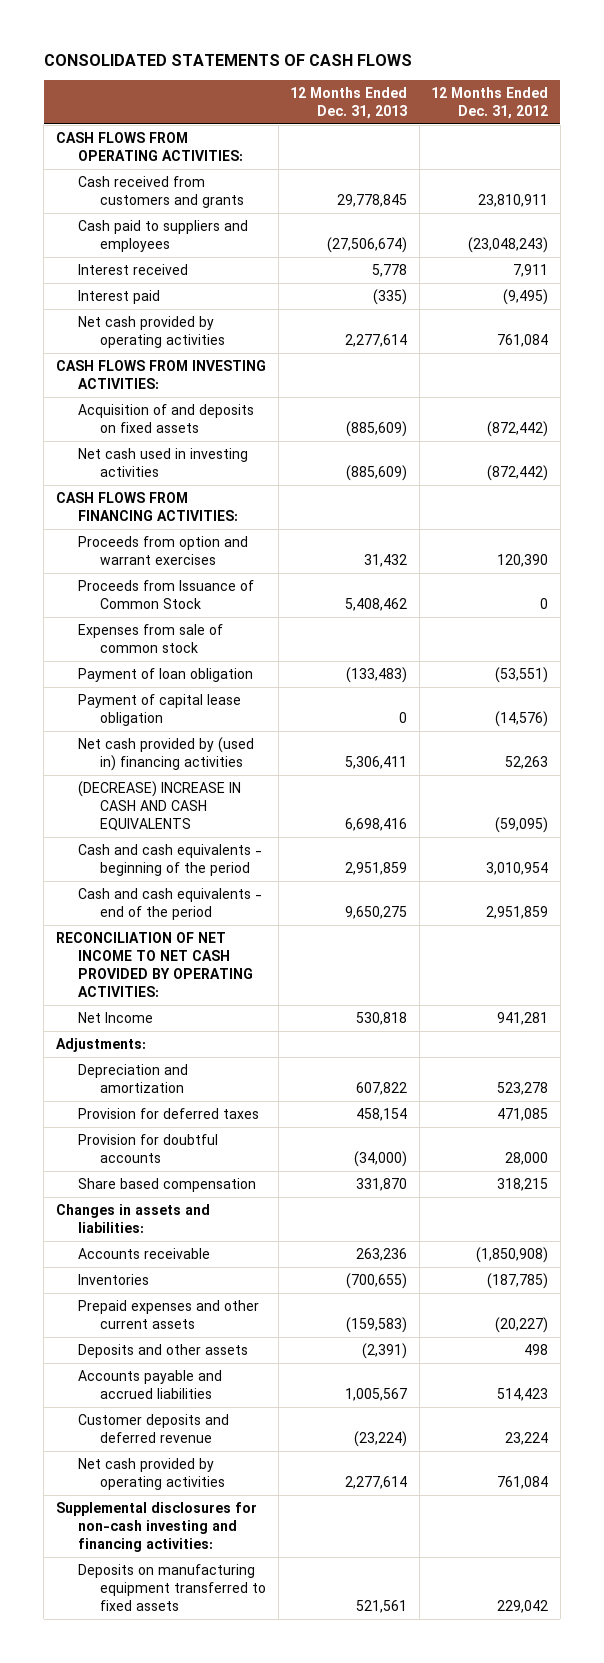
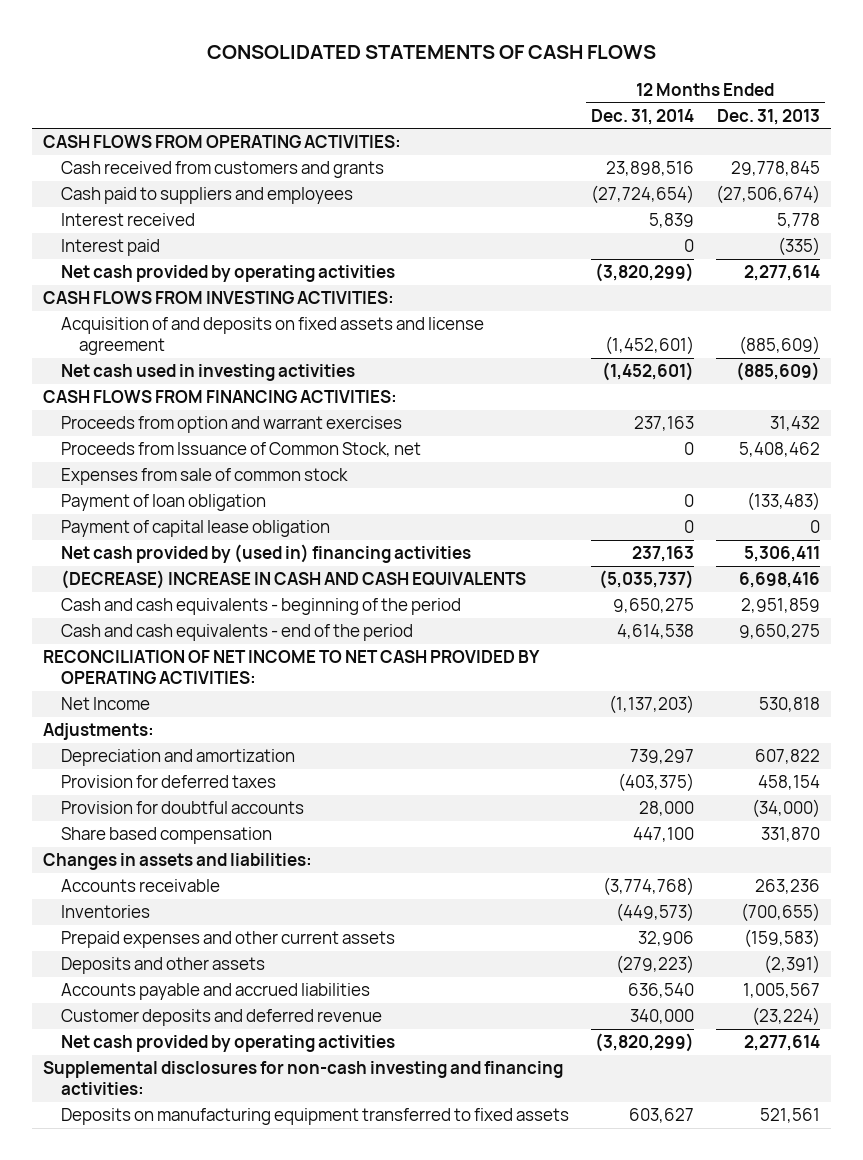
- | 12 Months Ended Dec. 31, 2013 | 12 Months Ended Dec. 31, 2012
+ | 12 Months Ended Dec. 31, 2014 | 12 Months Ended Dec. 31, 2013
- Acquisition of and deposits on fixed assets | (885,609) | (872,442)
+ Acquisition of and deposits on fixed assets and license agreement | (1,452,601) | (885,609)
- Proceeds from Issuance of Common Stock | 5,408,462 | 0
+ Proceeds from Issuance of Common Stock, net | 0 | 5,408,462

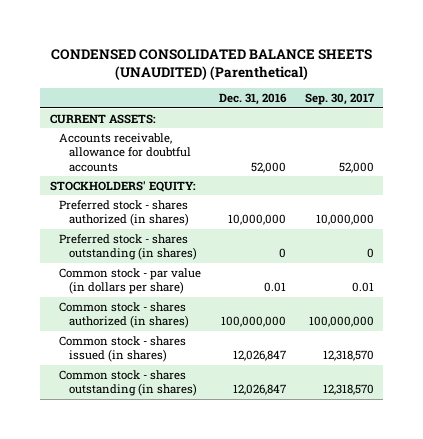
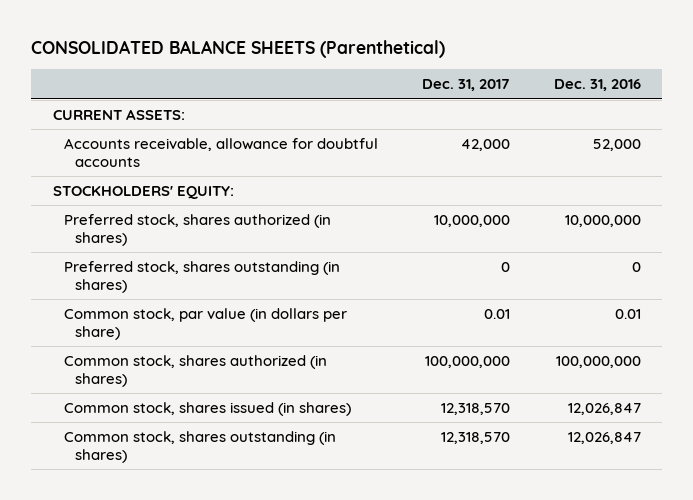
- CONDENSED CONSOLIDATED BALANCE SHEETS (UNAUDITED) (Parenthetical)
+ CONSOLIDATED BALANCE SHEETS (Parenthetical)
- | Dec. 31, 2016 | Sep. 30, 2017
+ | Dec. 31, 2017 | Dec. 31, 2016
- Preferred stock - shares authorized (in shares) | 10,000,000 | 10,000,000
- Preferred stock - shares outstanding (in shares) | 0 | 0
- Common stock - par value (in dollars per share) | 0.01 | 0.01
- Common stock - shares authorized (in shares) | 100,000,000 | 100,000,000
- Common stock - shares issued (in shares) | 12,026,847 | 12,318,570
- Common stock - shares outstanding (in shares) | 12,026,847 | 12,318,570
+ Preferred stock, shares authorized (in shares) | 10,000,000 | 10,000,000
+ Preferred stock, shares outstanding (in shares) | 0 | 0
+ Common stock, par value (in dollars per share) | 0.01 | 0.01
+ Common stock, shares authorized (in shares) | 100,000,000 | 100,000,000
+ Common stock, shares issued (in shares) | 12,318,570 | 12,026,847
+ Common stock, shares outstanding (in shares) | 12,318,570 | 12,026,847

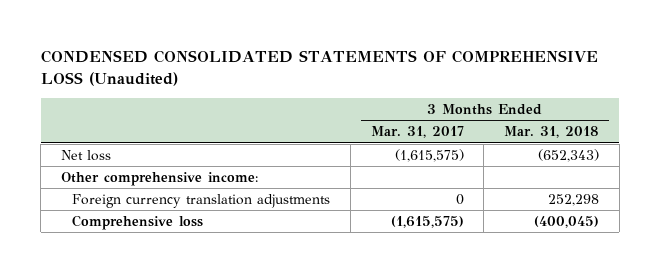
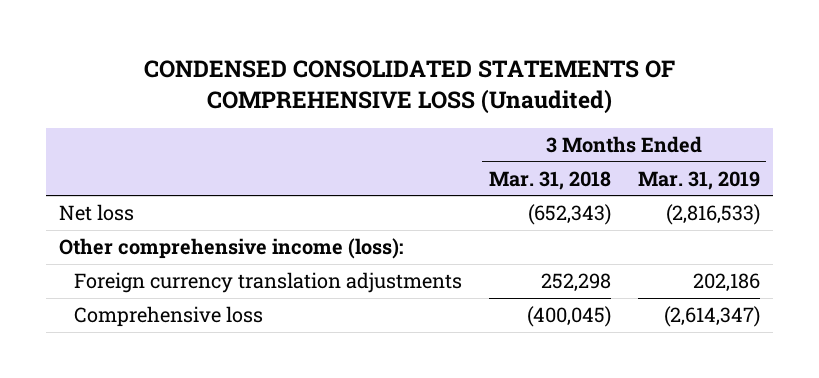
- | 3 Months Ended Mar. 31, 2017 | 3 Months Ended Mar. 31, 2018
+ | 3 Months Ended Mar. 31, 2018 | 3 Months Ended Mar. 31, 2019
- Other comprehensive income:
+ Other comprehensive income (loss):

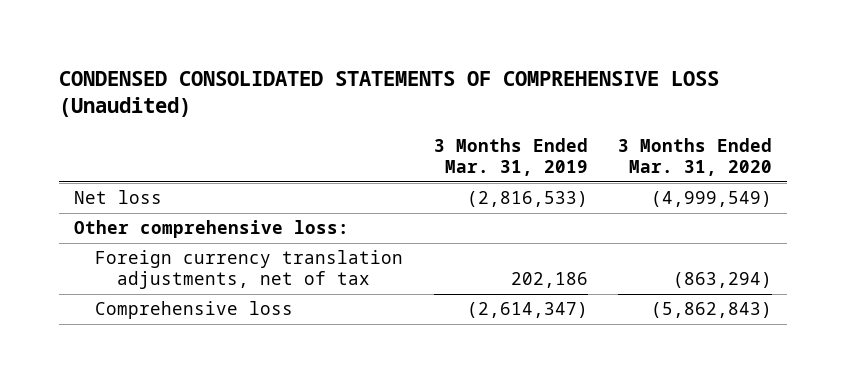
- | 3 Months Ended Mar. 31, 2018 | 3 Months Ended Mar. 31, 2019
+ | 3 Months Ended Mar. 31, 2019 | 3 Months Ended Mar. 31, 2020
- Other comprehensive income (loss):
- Foreign currency translation adjustments | 252,298 | 202,186
+ Other comprehensive loss:
+ Foreign currency translation adjustments, net of tax | 202,186 | (863,294)

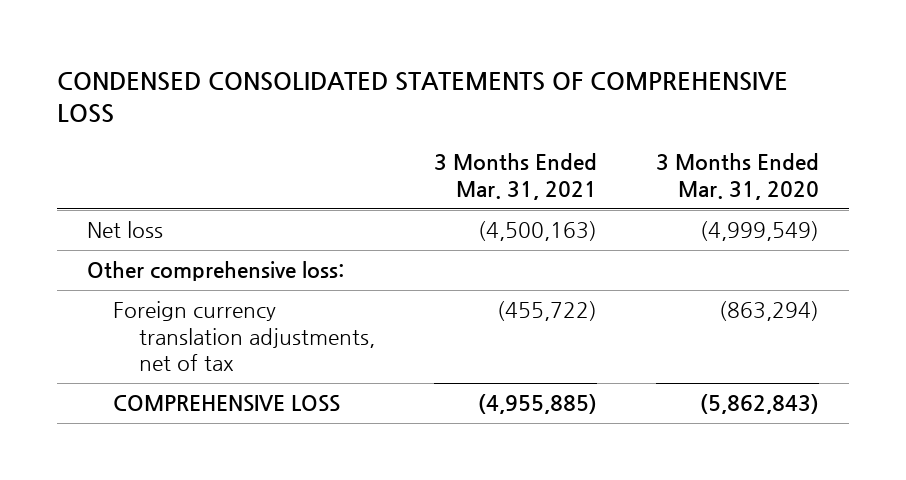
- CONDENSED CONSOLIDATED STATEMENTS OF COMPREHENSIVE LOSS (Unaudited)
+ CONDENSED CONSOLIDATED STATEMENTS OF COMPREHENSIVE LOSS
- | 3 Months Ended Mar. 31, 2019 | 3 Months Ended Mar. 31, 2020
+ | 3 Months Ended Mar. 31, 2021 | 3 Months Ended Mar. 31, 2020
- Comprehensive loss | (2,614,347) | (5,862,843)
+ COMPREHENSIVE LOSS | (4,955,885) | (5,862,843)

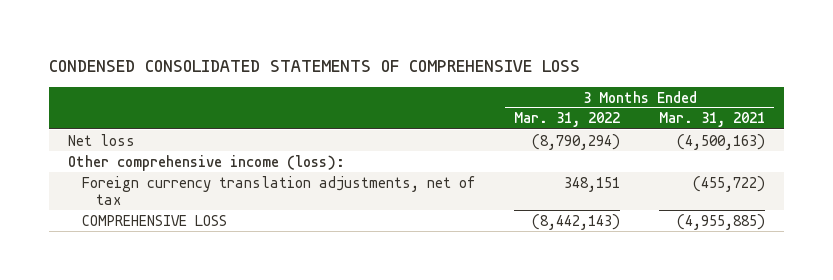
- | 3 Months Ended Mar. 31, 2021 | 3 Months Ended Mar. 31, 2020
+ | 3 Months Ended Mar. 31, 2022 | 3 Months Ended Mar. 31, 2021
- Other comprehensive loss:
+ Other comprehensive income (loss):

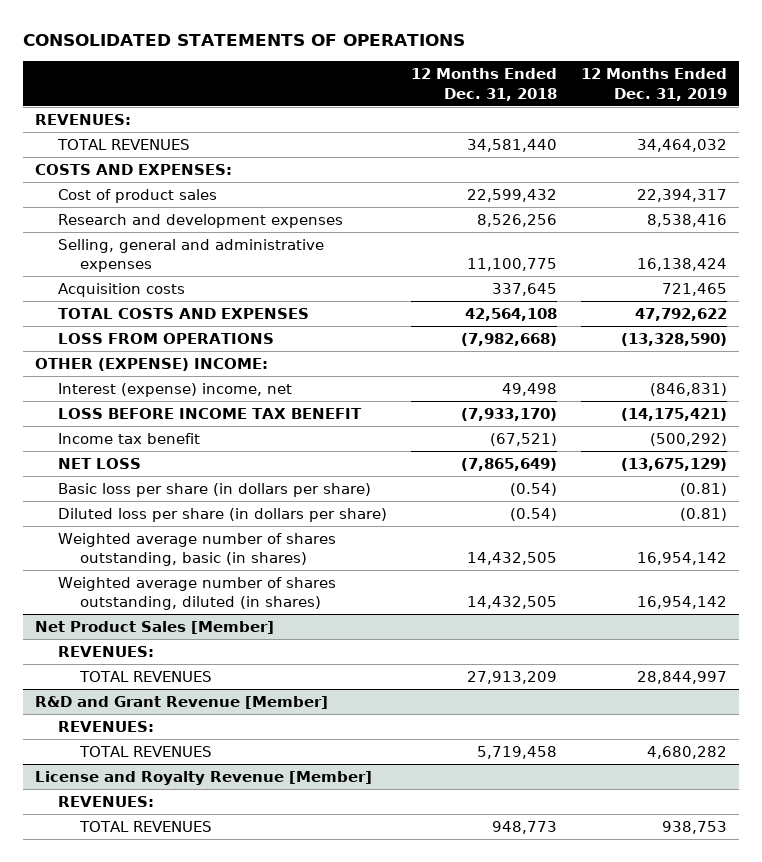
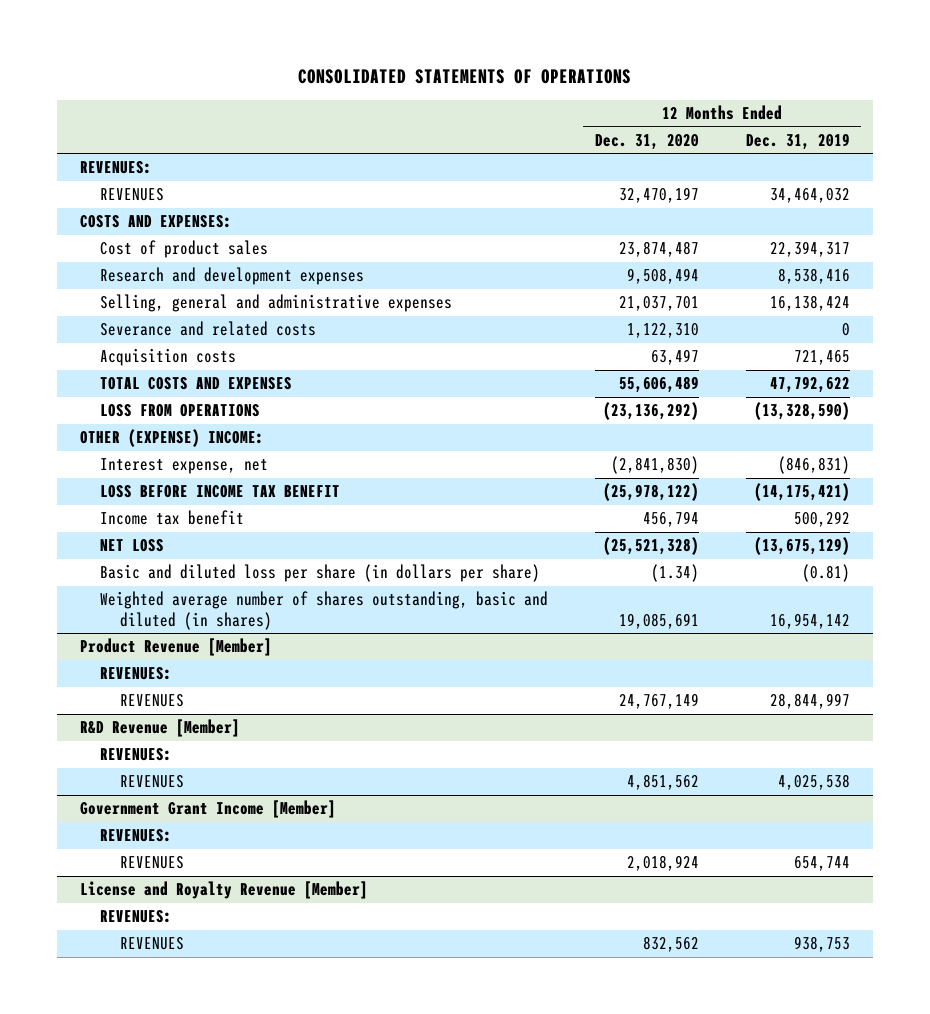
- | 12 Months Ended Dec. 31, 2018 | 12 Months Ended Dec. 31, 2019
+ | 12 Months Ended Dec. 31, 2020 | 12 Months Ended Dec. 31, 2019
- TOTAL REVENUES | 34,581,440 | 34,464,032
+ REVENUES | 32,470,197 | 34,464,032
+ Severance and related costs | 1,122,310 | 0
- Interest (expense) income, net | 49,498 | (846,831)
+ Interest expense, net | (2,841,830) | (846,831)
- Income tax benefit | (67,521) | (500,292)
+ Income tax benefit | 456,794 | 500,292
- Basic loss per share (in dollars per share) | (0.54) | (0.81)
- Diluted loss per share (in dollars per share) | (0.54) | (0.81)
- Weighted average number of shares outstanding, basic (in shares) | 14,432,505 | 16,954,142
- Weighted average number of shares outstanding, diluted (in shares) | 14,432,505 | 16,954,142
- Net Product Sales [Member]
+ Basic and diluted loss per share (in dollars per share) | (1.34) | (0.81)
+ Weighted average number of shares outstanding, basic and diluted (in shares) | 19,085,691 | 16,954,142
+ Product Revenue [Member]
- TOTAL REVENUES | 27,913,209 | 28,844,997
- R&D and Grant Revenue [Member]
+ REVENUES | 24,767,149 | 28,844,997
+ R&D Revenue [Member]
- TOTAL REVENUES | 5,719,458 | 4,680,282
+ REVENUES | 4,851,562 | 4,025,538
+ Government Grant Income [Member]
+ REVENUES:
+ REVENUES | 2,018,924 | 654,744
@ License and Royalty Revenue [Member]
- TOTAL REVENUES | 948,773 | 938,753
+ REVENUES | 832,562 | 938,753

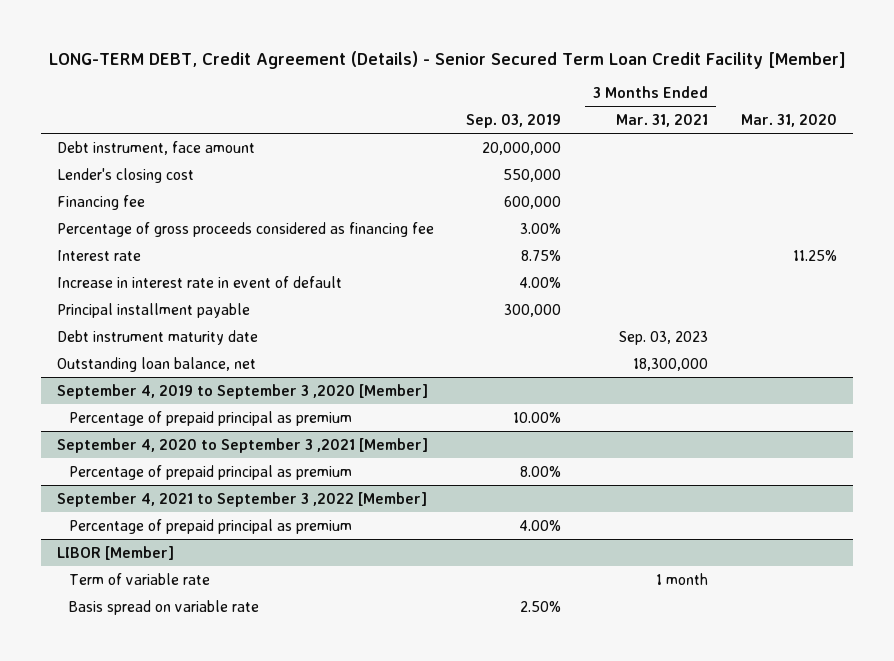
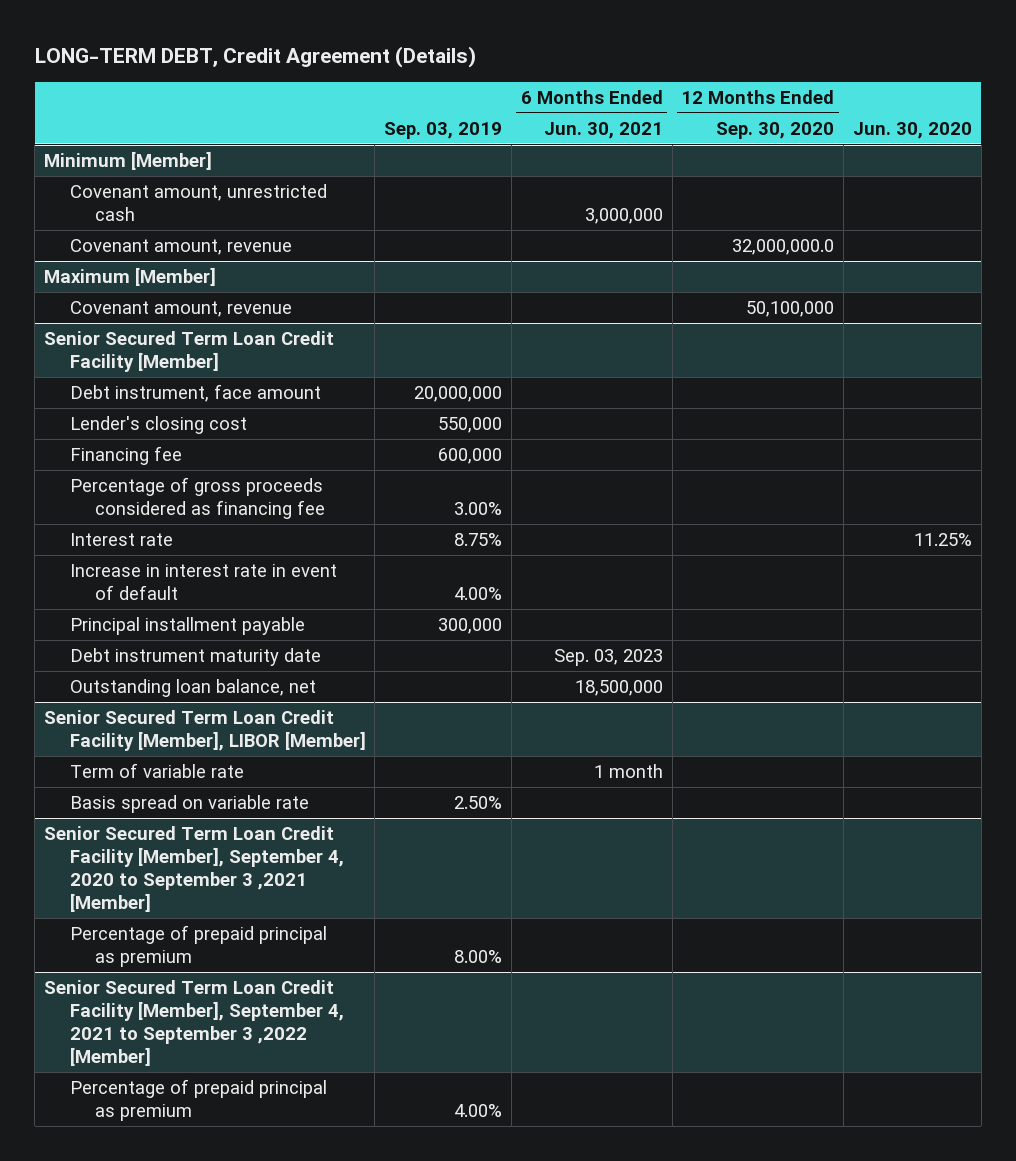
- LONG-TERM DEBT, Credit Agreement (Details) - Senior Secured Term Loan Credit Facility [Member]
+ LONG-TERM DEBT, Credit Agreement (Details)
- | Sep. 03, 2019 | 3 Months Ended Mar. 31, 2021 | Mar. 31, 2020
+ | Sep. 03, 2019 | 6 Months Ended Jun. 30, 2021 | 12 Months Ended Sep. 30, 2020 | Jun. 30, 2020
+ Minimum [Member]
+ Covenant amount, unrestricted cash | | 3,000,000 | |
+ Covenant amount, revenue | | | 32,000,000.0 |
+ Maximum [Member]
+ Covenant amount, revenue | | | 50,100,000 |
+ Senior Secured Term Loan Credit Facility [Member]
- September 4, 2019 to September 3 ,2020 [Member]
- Percentage of prepaid principal as premium | 10.00% | |
- September 4, 2020 to September 3 ,2021 [Member]
- Percentage of prepaid principal as premium | 8.00% | |
- September 4, 2021 to September 3 ,2022 [Member]
- Percentage of prepaid principal as premium | 4.00% | |
- LIBOR [Member]
+ Senior Secured Term Loan Credit Facility [Member], LIBOR [Member]
+ Senior Secured Term Loan Credit Facility [Member], September 4, 2020 to September 3 ,2021 [Member]
+ Percentage of prepaid principal as premium | 8.00% | | |
+ Senior Secured Term Loan Credit Facility [Member], September 4, 2021 to September 3 ,2022 [Member]
+ Percentage of prepaid principal as premium | 4.00% | | |

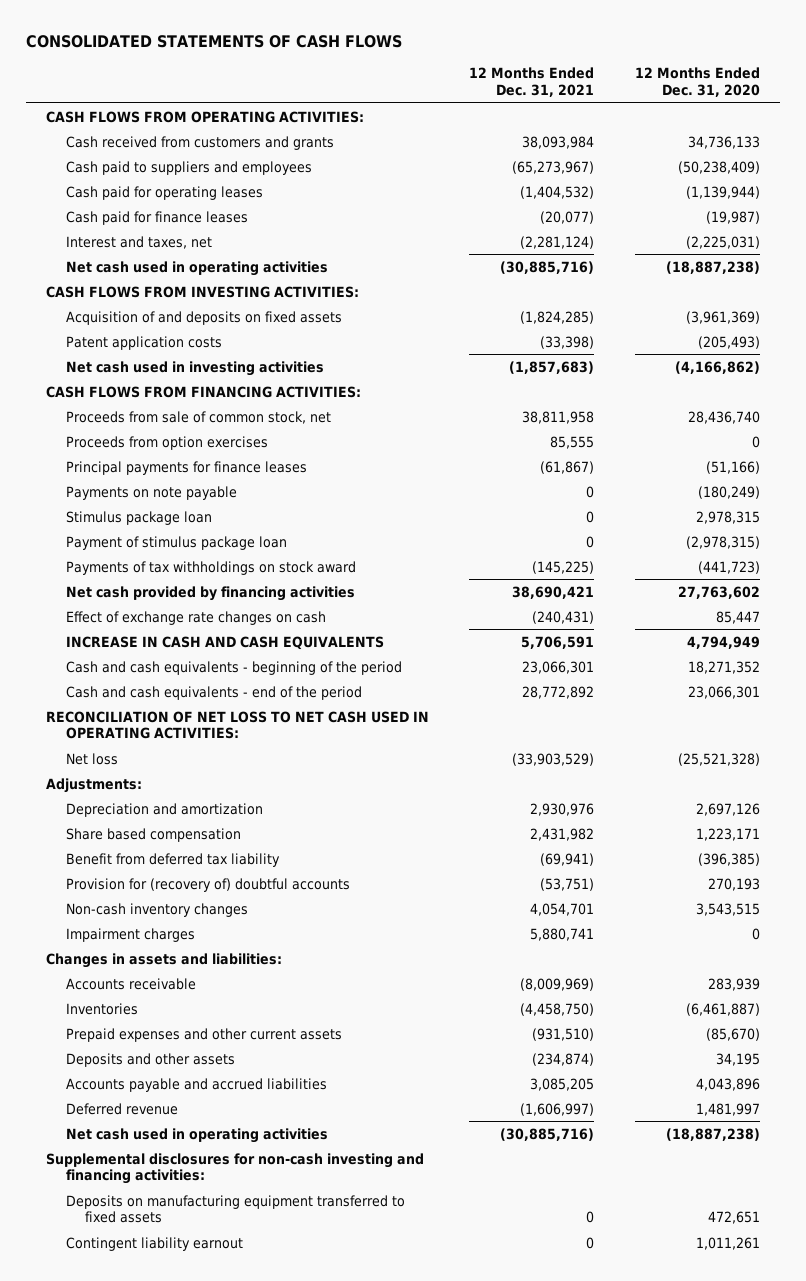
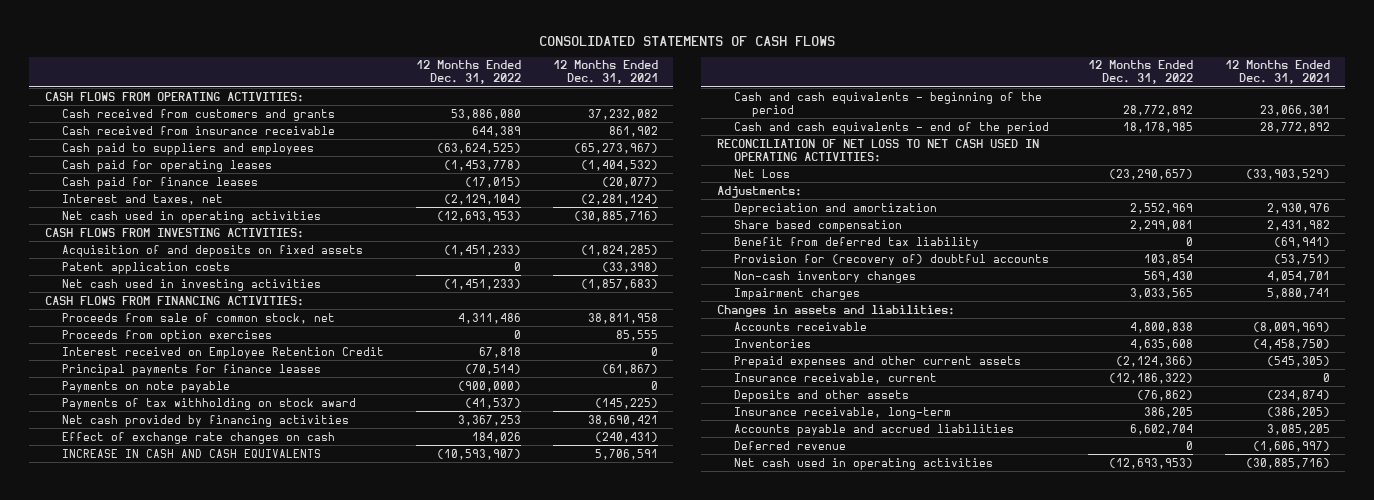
- | 12 Months Ended Dec. 31, 2021 | 12 Months Ended Dec. 31, 2020
+ | 12 Months Ended Dec. 31, 2022 | 12 Months Ended Dec. 31, 2021
- Cash received from customers and grants | 38,093,984 | 34,736,133
+ Cash received from customers and grants | 53,886,080 | 37,232,082
+ Cash received from insurance receivable | 644,389 | 861,902
+ Interest received on Employee Retention Credit | 67,818 | 0
- Stimulus package loan | 0 | 2,978,315
- Payment of stimulus package loan | 0 | (2,978,315)
- Payments of tax withholdings on stock award | (145,225) | (441,723)
+ Payments of tax withholding on stock award | (41,537) | (145,225)
- Net loss | (33,903,529) | (25,521,328)
+ Net Loss | (23,290,657) | (33,903,529)
- Prepaid expenses and other current assets | (931,510) | (85,670)
+ Prepaid expenses and other current assets | (2,124,366) | (545,305)
+ Insurance receivable, current | (12,186,322) | 0
+ Insurance receivable, long-term | 386,205 | (386,205)
- Supplemental disclosures for non-cash investing and financing activities:
- Deposits on manufacturing equipment transferred to fixed assets | 0 | 472,651
- Contingent liability earnout | 0 | 1,011,261

